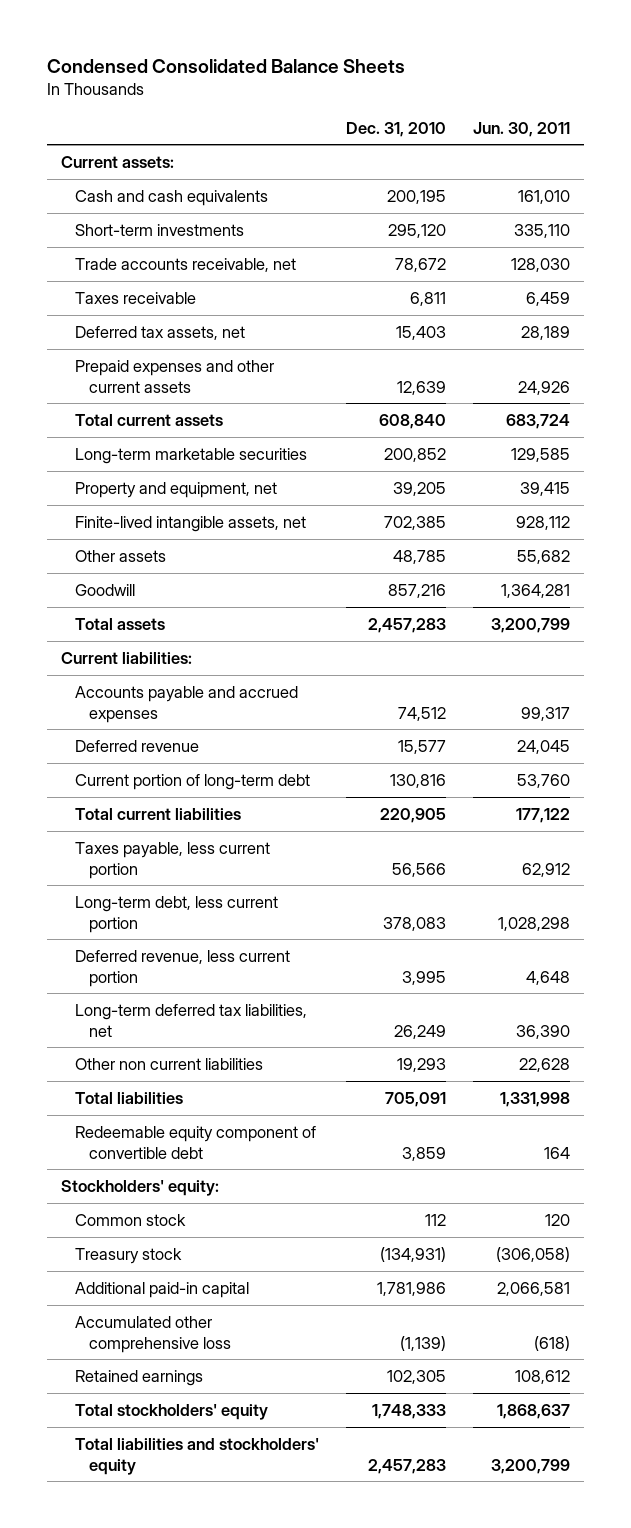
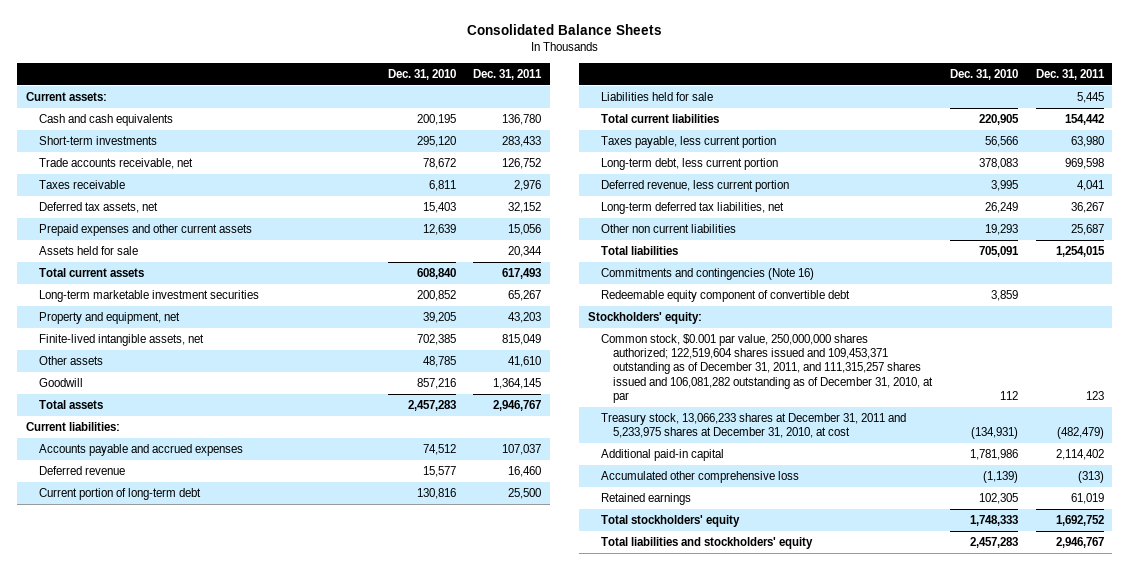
- Condensed Consolidated Balance Sheets
+ Consolidated Balance Sheets
- | Dec. 31, 2010 | Jun. 30, 2011
+ | Dec. 31, 2010 | Dec. 31, 2011
+ Assets held for sale | | 20,344
- Long-term marketable securities | 200,852 | 129,585
+ Long-term marketable investment securities | 200,852 | 65,267
+ Liabilities held for sale | | 5,445
+ Commitments and contingencies (Note 16)
- Common stock | 112 | 120
- Treasury stock | (134,931) | (306,058)
+ Common stock, $0.001 par value, 250,000,000 shares authorized; 122,519,604 shares issued and 109,453,371 outstanding as of December 31, 2011, and 111,315,257 shares issued and 106,081,282 outstanding as of December 31, 2010, at par | 112 | 123
+ Treasury stock, 13,066,233 shares at December 31, 2011 and 5,233,975 shares at December 31, 2010, at cost | (134,931) | (482,479)

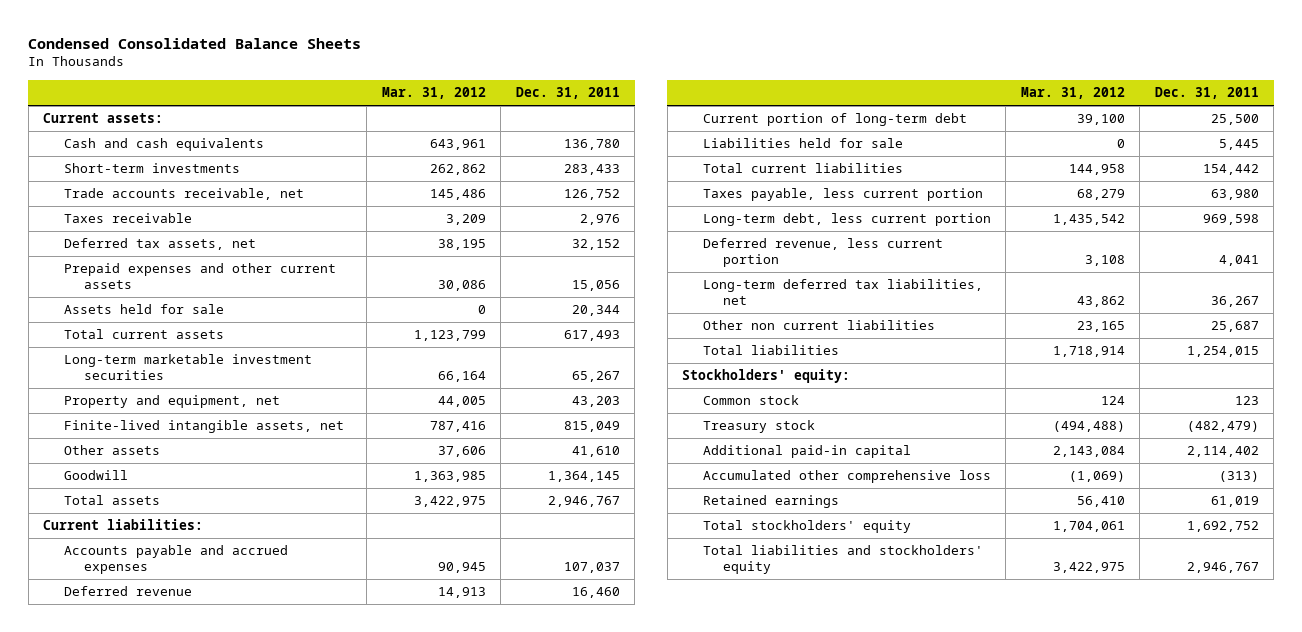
- Consolidated Balance Sheets
+ Condensed Consolidated Balance Sheets
- | Dec. 31, 2010 | Dec. 31, 2011
+ | Mar. 31, 2012 | Dec. 31, 2011
- Commitments and contingencies (Note 16)
- Redeemable equity component of convertible debt | 3,859 |
- Common stock, $0.001 par value, 250,000,000 shares authorized; 122,519,604 shares issued and 109,453,371 outstanding as of December 31, 2011, and 111,315,257 shares issued and 106,081,282 outstanding as of December 31, 2010, at par | 112 | 123
- Treasury stock, 13,066,233 shares at December 31, 2011 and 5,233,975 shares at December 31, 2010, at cost | (134,931) | (482,479)
+ Common stock | 124 | 123
+ Treasury stock | (494,488) | (482,479)

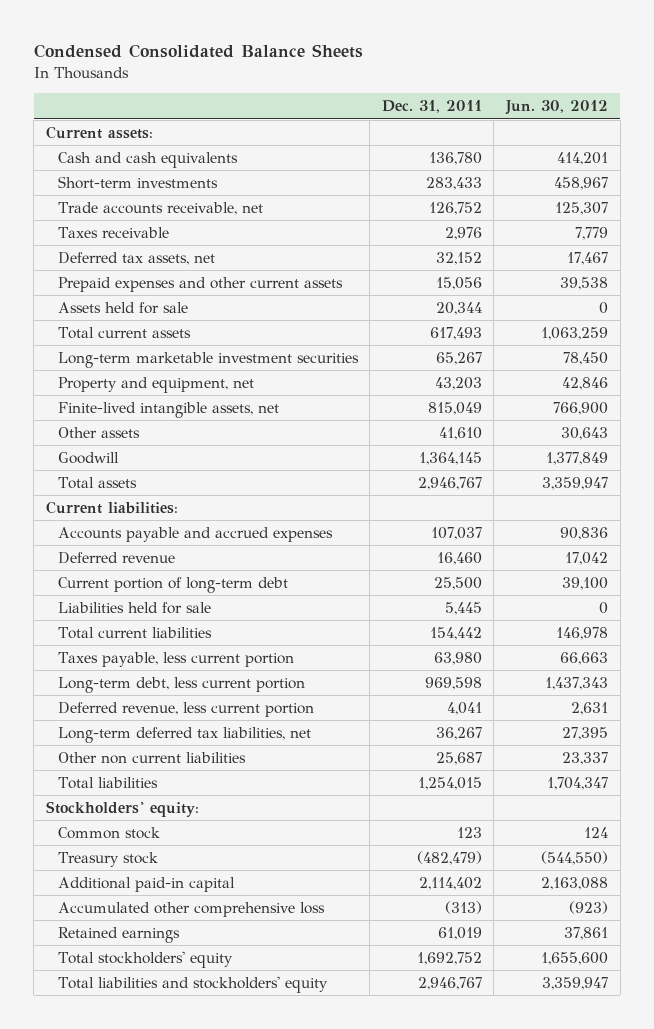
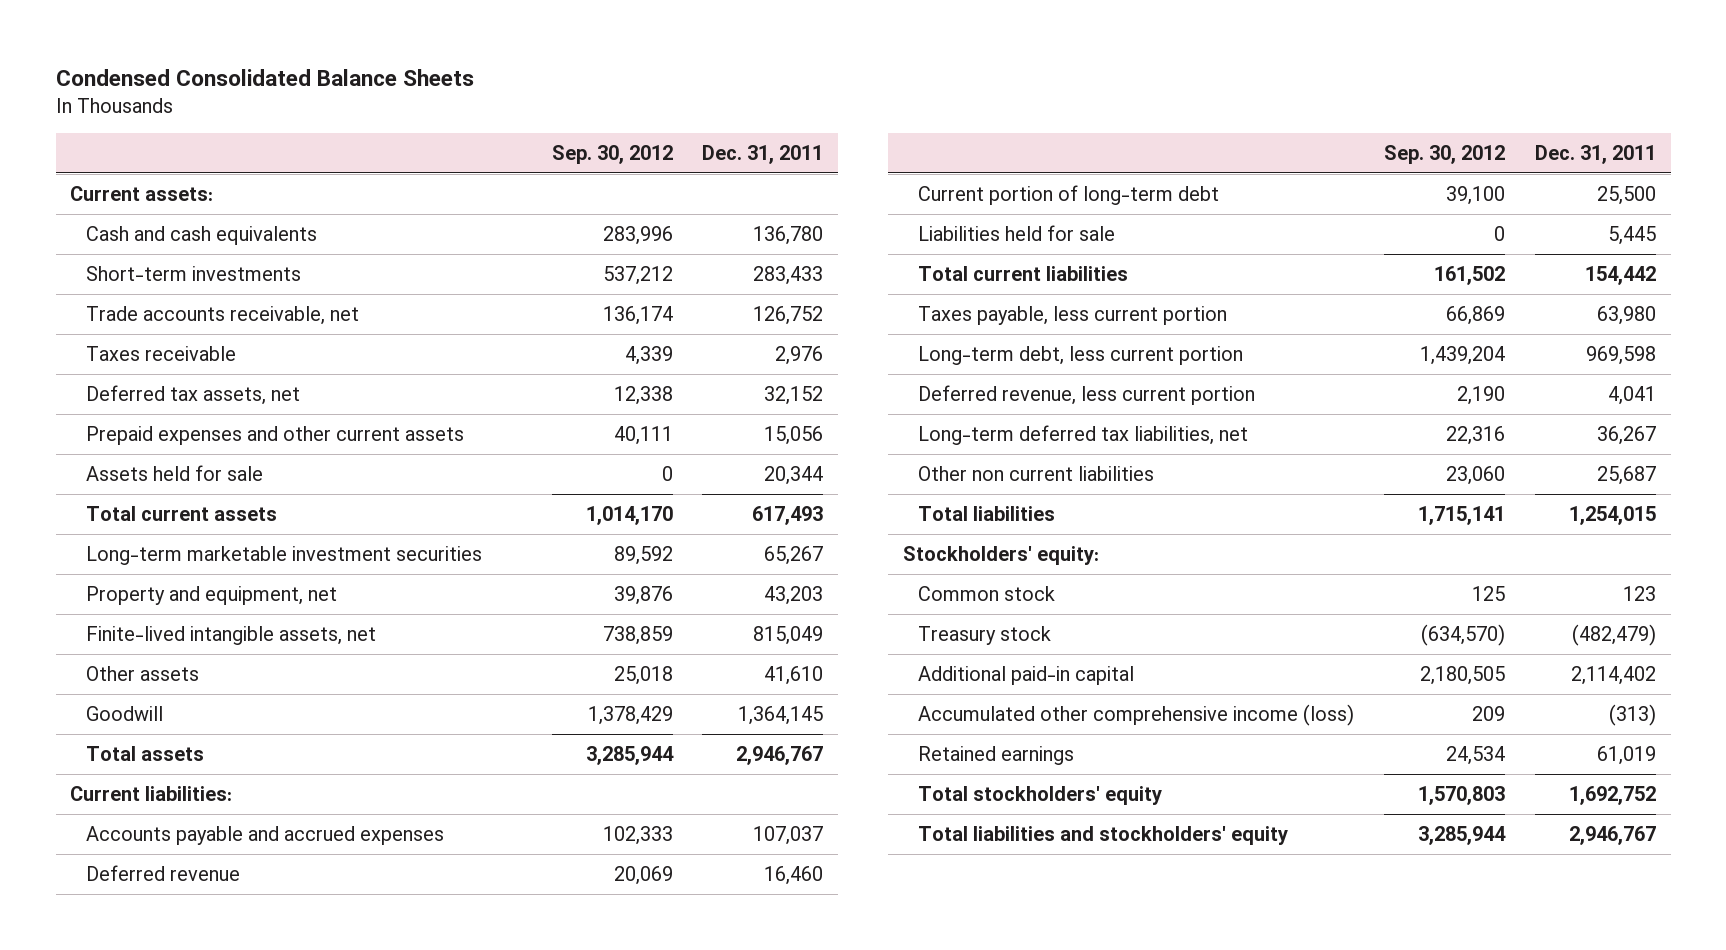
- | Dec. 31, 2011 | Jun. 30, 2012
+ | Sep. 30, 2012 | Dec. 31, 2011
- Accumulated other comprehensive loss | (313) | (923)
+ Accumulated other comprehensive income (loss) | 209 | (313)

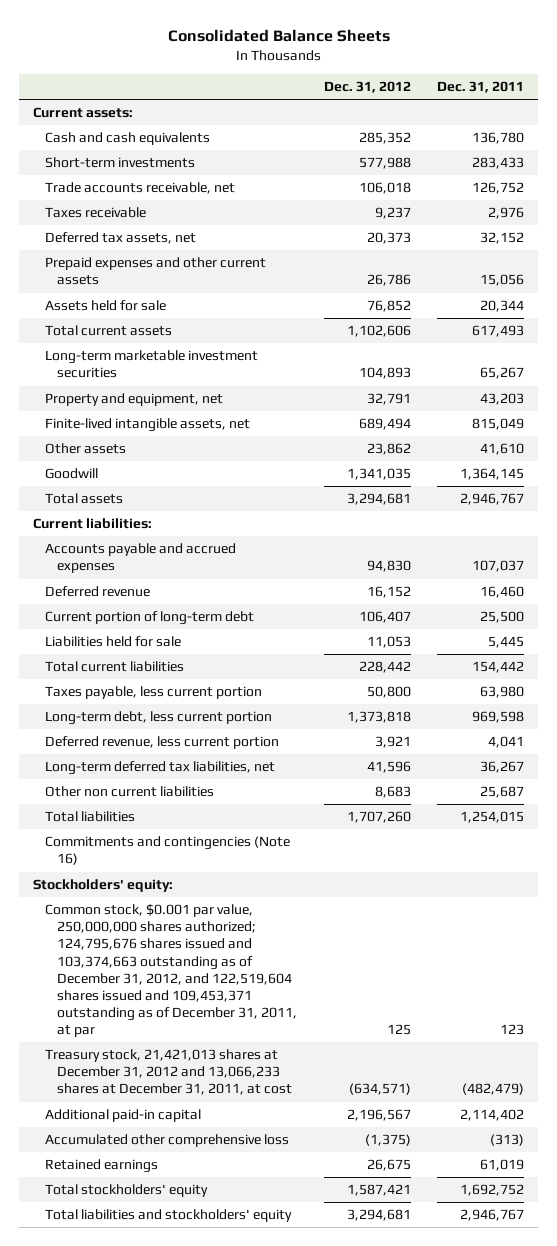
- Condensed Consolidated Balance Sheets
+ Consolidated Balance Sheets
- | Sep. 30, 2012 | Dec. 31, 2011
+ | Dec. 31, 2012 | Dec. 31, 2011
+ Commitments and contingencies (Note 16)
- Common stock | 125 | 123
- Treasury stock | (634,570) | (482,479)
+ Common stock, $0.001 par value, 250,000,000 shares authorized; 124,795,676 shares issued and 103,374,663 outstanding as of December 31, 2012, and 122,519,604 shares issued and 109,453,371 outstanding as of December 31, 2011, at par | 125 | 123
+ Treasury stock, 21,421,013 shares at December 31, 2012 and 13,066,233 shares at December 31, 2011, at cost | (634,571) | (482,479)
- Accumulated other comprehensive income (loss) | 209 | (313)
+ Accumulated other comprehensive loss | (1,375) | (313)

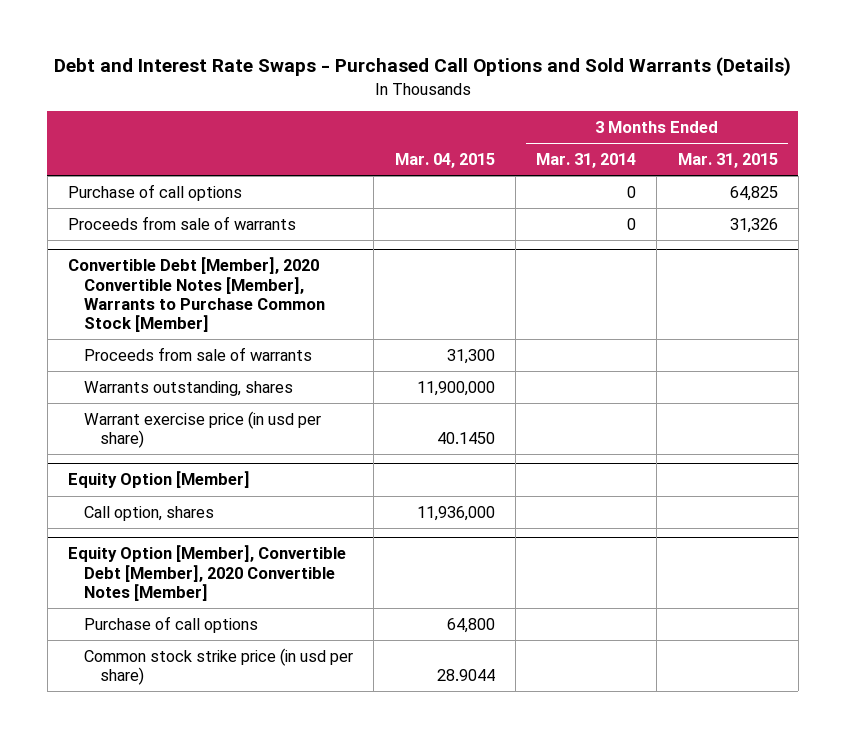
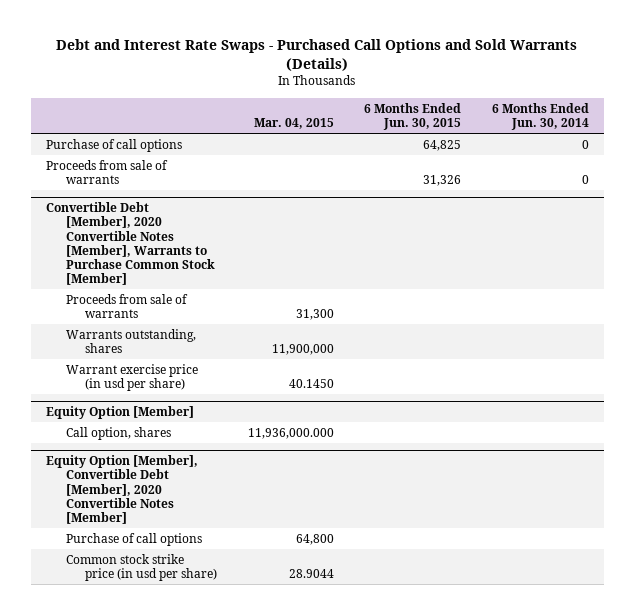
- | Mar. 04, 2015 | 3 Months Ended Mar. 31, 2014 | 3 Months Ended Mar. 31, 2015
+ | Mar. 04, 2015 | 6 Months Ended Jun. 30, 2015 | 6 Months Ended Jun. 30, 2014
@ Equity Option [Member]
- Call option, shares | 11,936,000 | |
+ Call option, shares | 11,936,000.000 | |

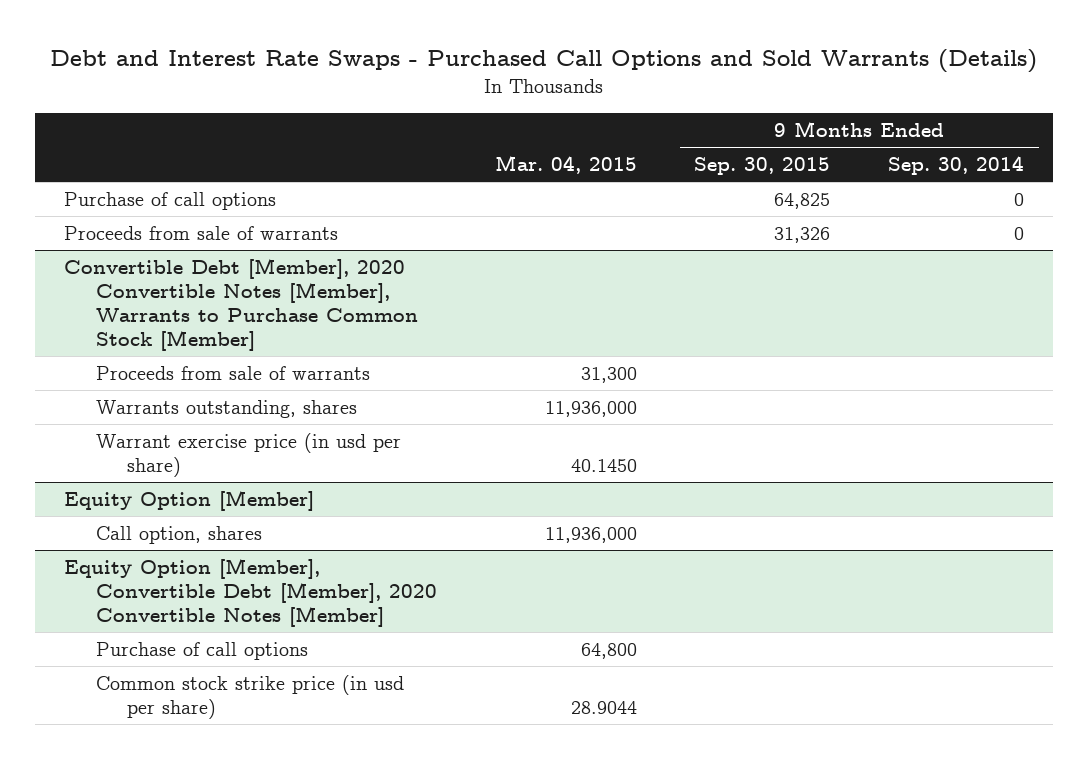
- | Mar. 04, 2015 | 6 Months Ended Jun. 30, 2015 | 6 Months Ended Jun. 30, 2014
+ | Mar. 04, 2015 | 9 Months Ended Sep. 30, 2015 | 9 Months Ended Sep. 30, 2014
@ Convertible Debt [Member], 2020 Convertible Notes [Member], Warrants to Purchase Common Stock [Member]
- Warrants outstanding, shares | 11,900,000 | |
+ Warrants outstanding, shares | 11,936,000 | |
@ Equity Option [Member]
- Call option, shares | 11,936,000.000 | |
+ Call option, shares | 11,936,000 | |

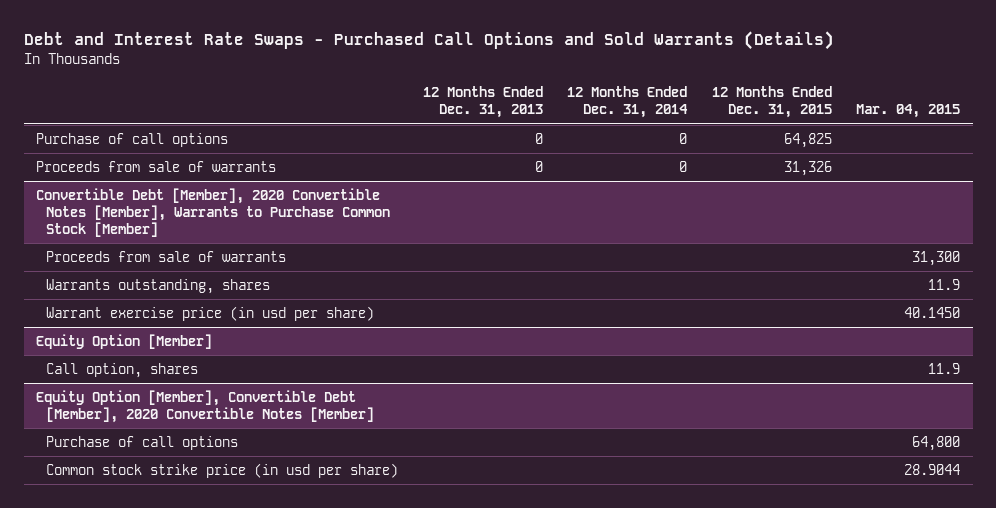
- | Mar. 04, 2015 | 9 Months Ended Sep. 30, 2015 | 9 Months Ended Sep. 30, 2014
+ | 12 Months Ended Dec. 31, 2013 | 12 Months Ended Dec. 31, 2014 | 12 Months Ended Dec. 31, 2015 | Mar. 04, 2015
@ Convertible Debt [Member], 2020 Convertible Notes [Member], Warrants to Purchase Common Stock [Member]
- Warrants outstanding, shares | 11,936,000 | |
+ Warrants outstanding, shares | | | | 11.9
@ Equity Option [Member]
- Call option, shares | 11,936,000 | |
+ Call option, shares | | | | 11.9

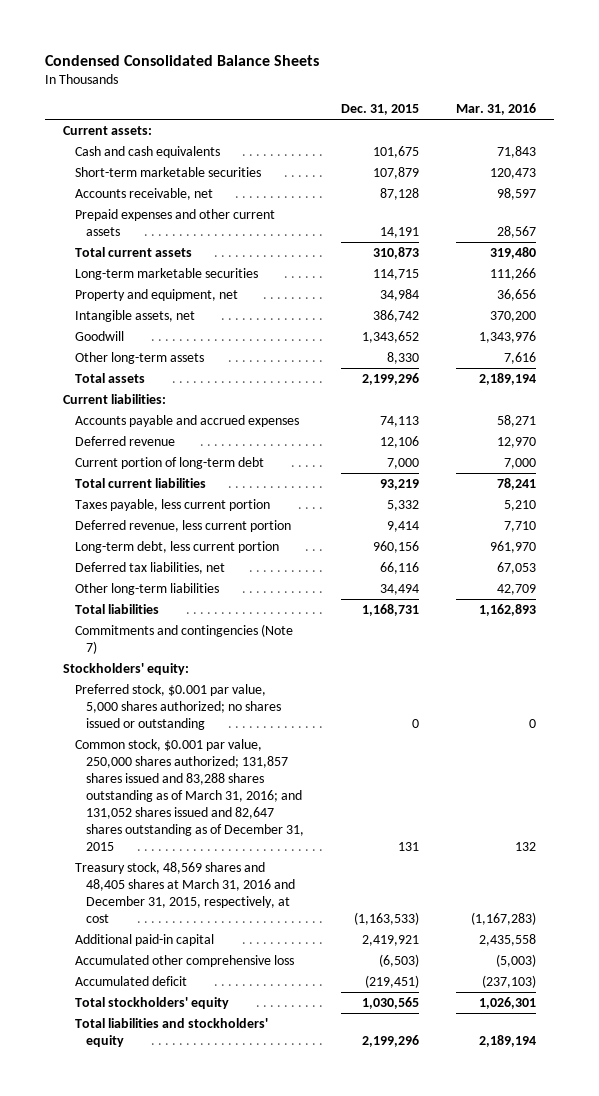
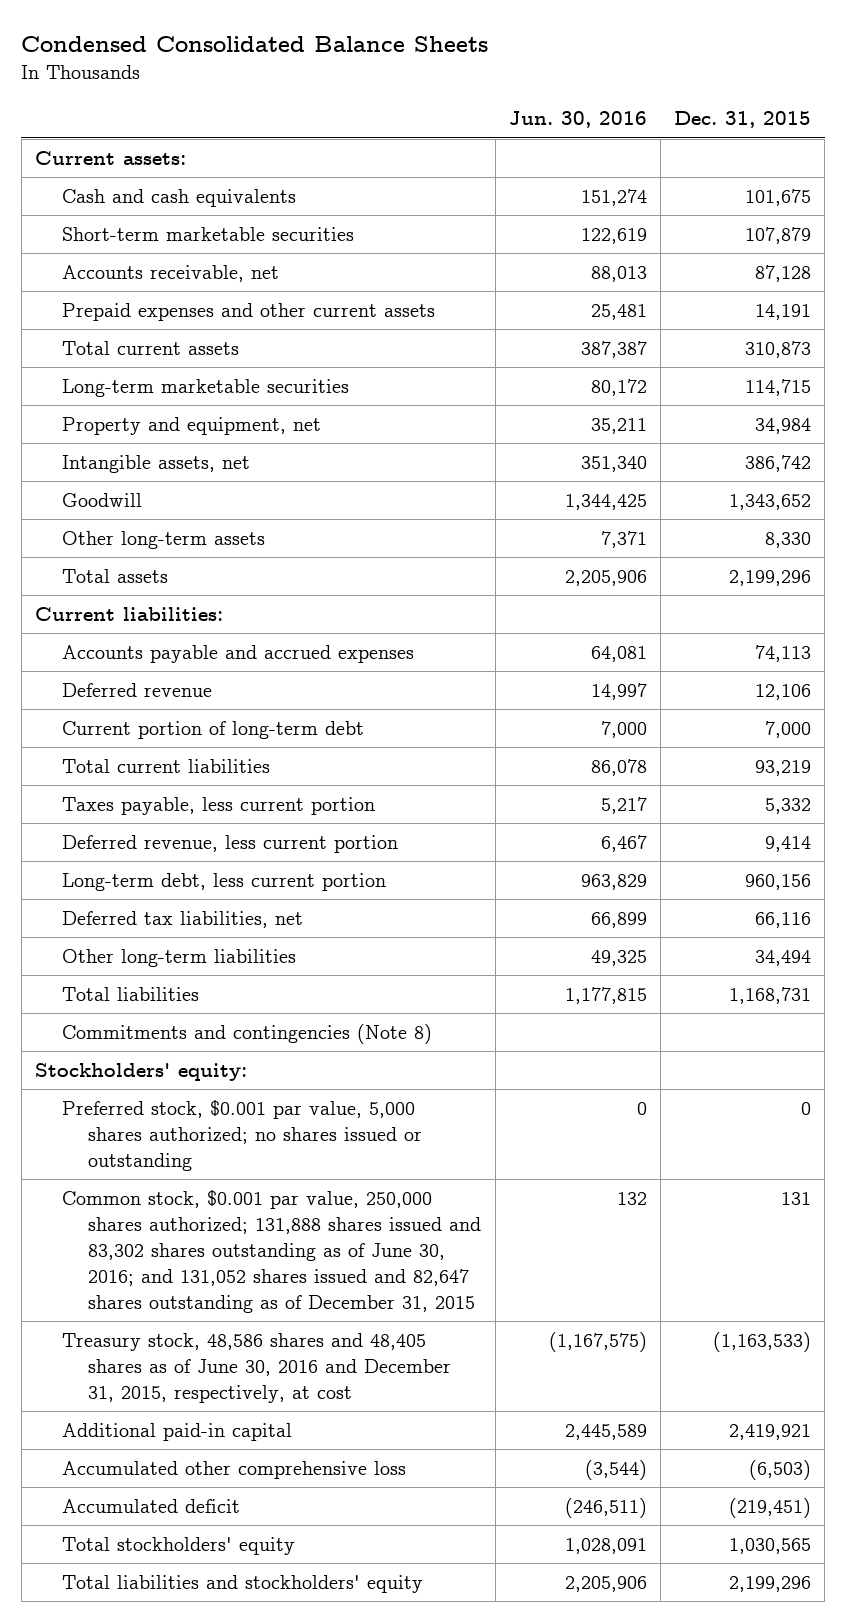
- | Dec. 31, 2015 | Mar. 31, 2016
+ | Jun. 30, 2016 | Dec. 31, 2015
- Commitments and contingencies (Note 7)
+ Commitments and contingencies (Note 8)
- Common stock, $0.001 par value, 250,000 shares authorized; 131,857 shares issued and 83,288 shares outstanding as of March 31, 2016; and 131,052 shares issued and 82,647 shares outstanding as of December 31, 2015 | 131 | 132
- Treasury stock, 48,569 shares and 48,405 shares at March 31, 2016 and December 31, 2015, respectively, at cost | (1,163,533) | (1,167,283)
+ Common stock, $0.001 par value, 250,000 shares authorized; 131,888 shares issued and 83,302 shares outstanding as of June 30, 2016; and 131,052 shares issued and 82,647 shares outstanding as of December 31, 2015 | 132 | 131
+ Treasury stock, 48,586 shares and 48,405 shares as of June 30, 2016 and December 31, 2015, respectively, at cost | (1,167,575) | (1,163,533)

